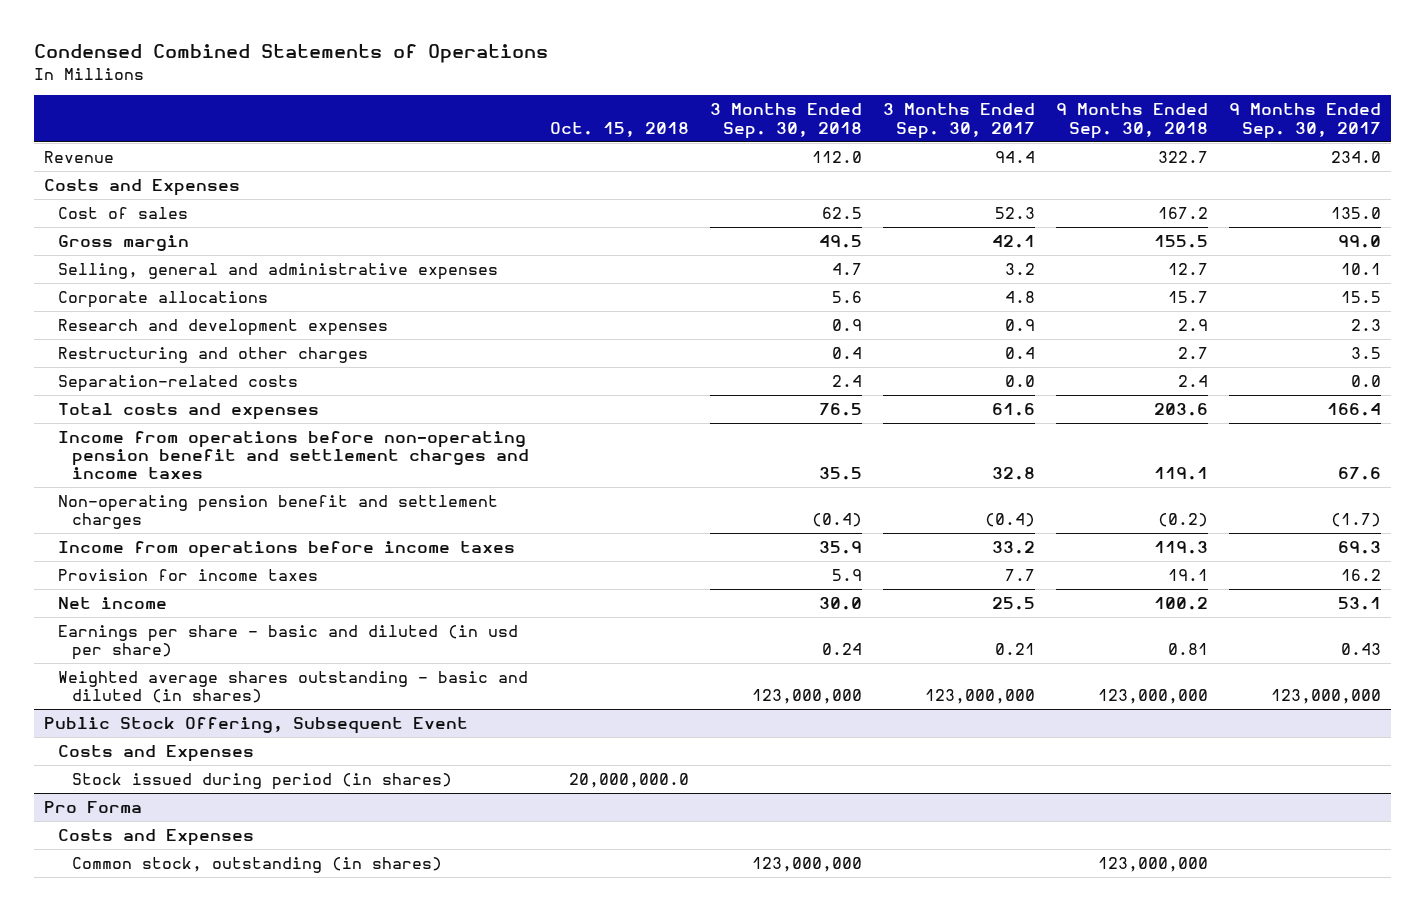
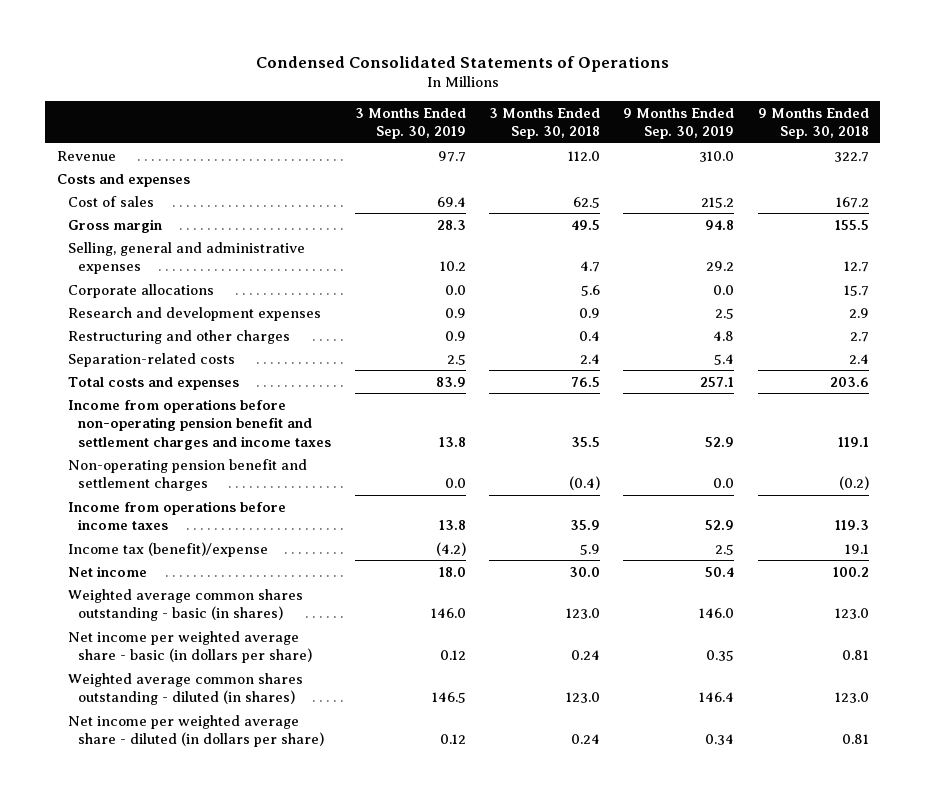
- Condensed Combined Statements of Operations
+ Condensed Consolidated Statements of Operations
- | Oct. 15, 2018 | 3 Months Ended Sep. 30, 2018 | 3 Months Ended Sep. 30, 2017 | 9 Months Ended Sep. 30, 2018 | 9 Months Ended Sep. 30, 2017
+ | 3 Months Ended Sep. 30, 2019 | 3 Months Ended Sep. 30, 2018 | 9 Months Ended Sep. 30, 2019 | 9 Months Ended Sep. 30, 2018
- Costs and Expenses
+ Costs and expenses
- Provision for income taxes | | 5.9 | 7.7 | 19.1 | 16.2
+ Income tax (benefit)/expense | (4.2) | 5.9 | 2.5 | 19.1
- Earnings per share - basic and diluted (in usd per share) | | 0.24 | 0.21 | 0.81 | 0.43
- Weighted average shares outstanding - basic and diluted (in shares) | | 123,000,000 | 123,000,000 | 123,000,000 | 123,000,000
- Public Stock Offering, Subsequent Event
- Costs and Expenses
- Stock issued during period (in shares) | 20,000,000.0 | | | |
- Pro Forma
- Costs and Expenses
- Common stock, outstanding (in shares) | | 123,000,000 | | 123,000,000 |
+ Weighted average common shares outstanding - basic (in shares) | 146.0 | 123.0 | 146.0 | 123.0
+ Net income per weighted average share - basic (in dollars per share) | 0.12 | 0.24 | 0.35 | 0.81
+ Weighted average common shares outstanding - diluted (in shares) | 146.5 | 123.0 | 146.4 | 123.0
+ Net income per weighted average share - diluted (in dollars per share) | 0.12 | 0.24 | 0.34 | 0.81

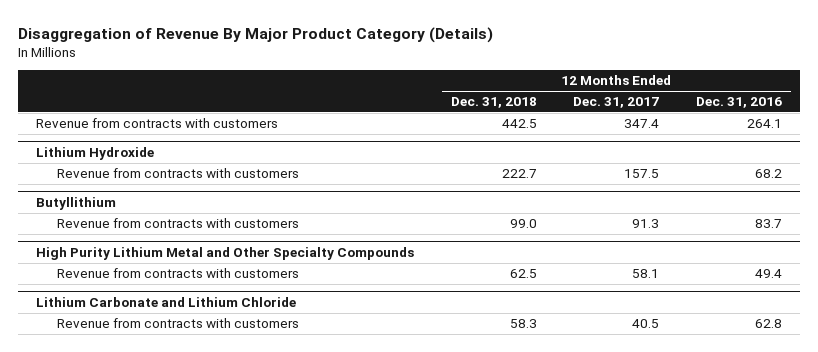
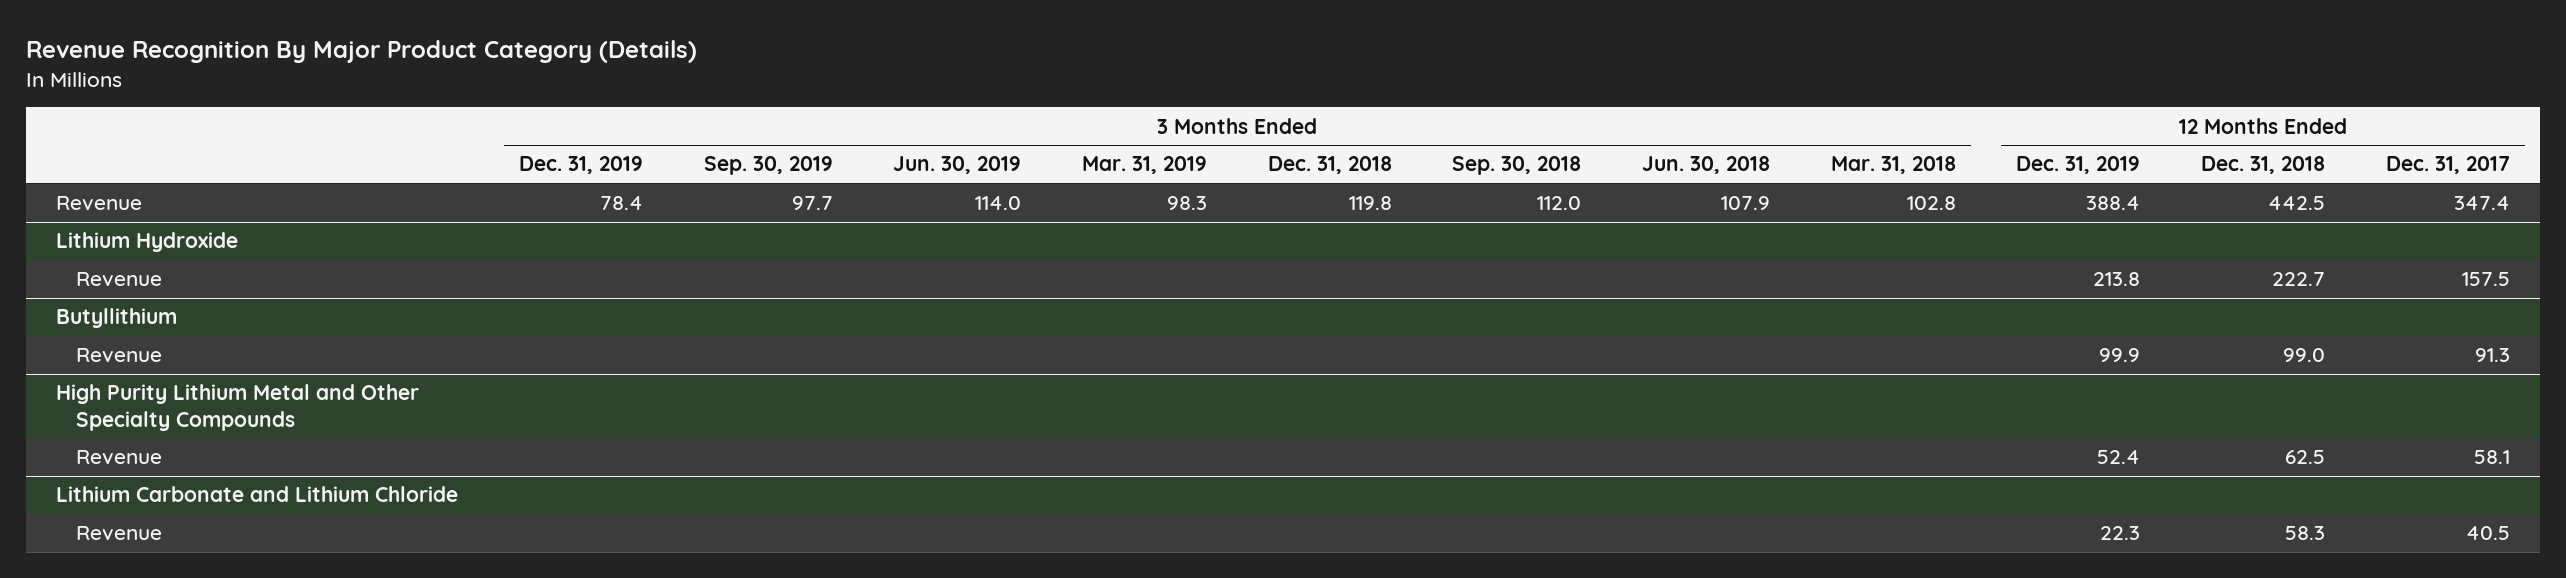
- Disaggregation of Revenue By Major Product Category (Details)
+ Revenue Recognition By Major Product Category (Details)
- | 12 Months Ended Dec. 31, 2018 | 12 Months Ended Dec. 31, 2017 | 12 Months Ended Dec. 31, 2016
+ | 3 Months Ended Dec. 31, 2019 | 3 Months Ended Sep. 30, 2019 | 3 Months Ended Jun. 30, 2019 | 3 Months Ended Mar. 31, 2019 | 3 Months Ended Dec. 31, 2018 | 3 Months Ended Sep. 30, 2018 | 3 Months Ended Jun. 30, 2018 | 3 Months Ended Mar. 31, 2018 | 12 Months Ended Dec. 31, 2019 | 12 Months Ended Dec. 31, 2018 | 12 Months Ended Dec. 31, 2017
- Revenue from contracts with customers | 442.5 | 347.4 | 264.1
+ Revenue | 78.4 | 97.7 | 114.0 | 98.3 | 119.8 | 112.0 | 107.9 | 102.8 | 388.4 | 442.5 | 347.4
@ Lithium Hydroxide
- Revenue from contracts with customers | 222.7 | 157.5 | 68.2
+ Revenue | | | | | | | | | 213.8 | 222.7 | 157.5
@ Butyllithium
- Revenue from contracts with customers | 99.0 | 91.3 | 83.7
+ Revenue | | | | | | | | | 99.9 | 99.0 | 91.3
@ High Purity Lithium Metal and Other Specialty Compounds
- Revenue from contracts with customers | 62.5 | 58.1 | 49.4
+ Revenue | | | | | | | | | 52.4 | 62.5 | 58.1
@ Lithium Carbonate and Lithium Chloride
- Revenue from contracts with customers | 58.3 | 40.5 | 62.8
+ Revenue | | | | | | | | | 22.3 | 58.3 | 40.5

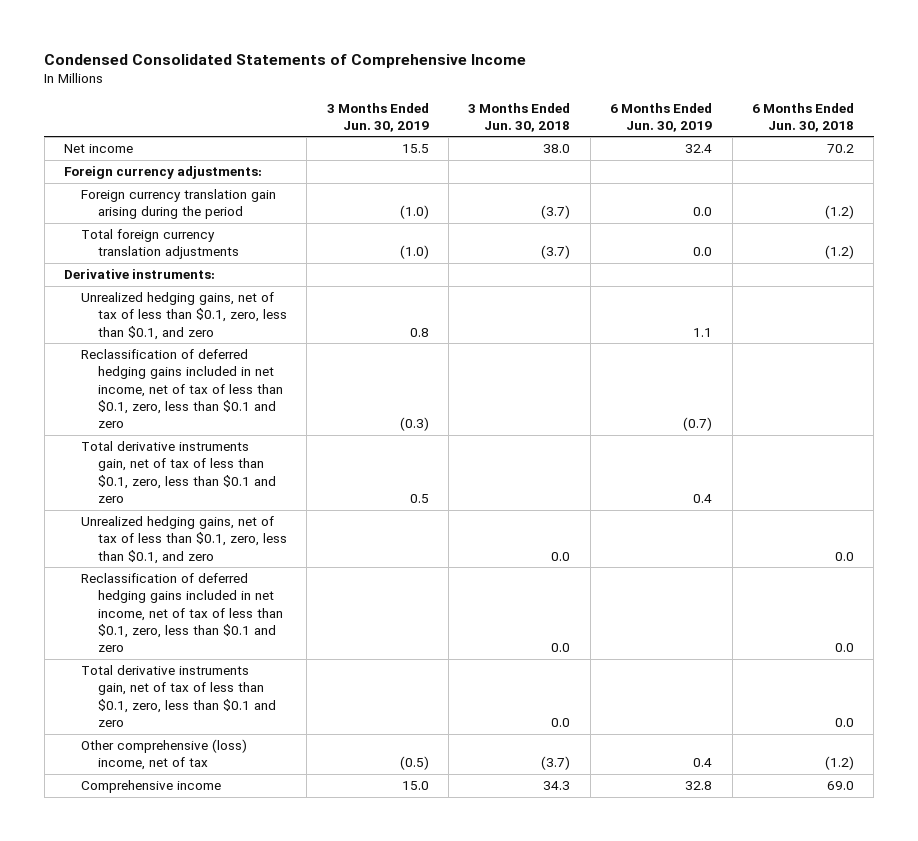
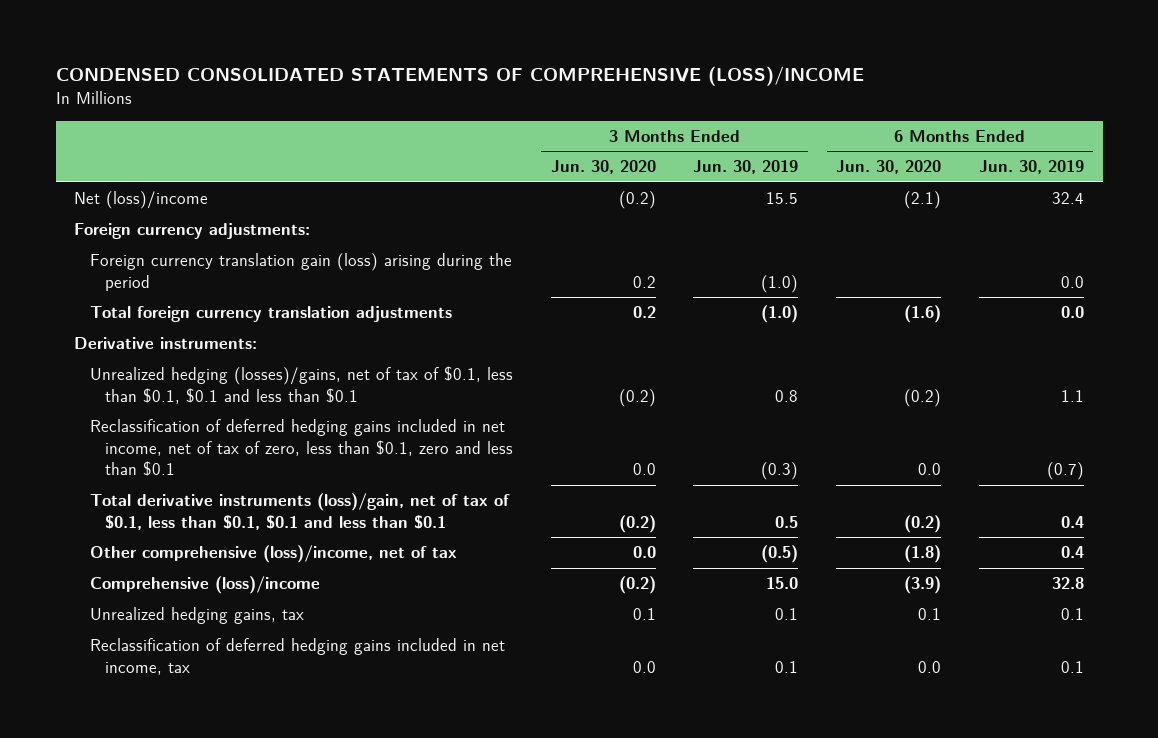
- Condensed Consolidated Statements of Comprehensive Income
+ CONDENSED CONSOLIDATED STATEMENTS OF COMPREHENSIVE (LOSS)/INCOME
- | 3 Months Ended Jun. 30, 2019 | 3 Months Ended Jun. 30, 2018 | 6 Months Ended Jun. 30, 2019 | 6 Months Ended Jun. 30, 2018
+ | 3 Months Ended Jun. 30, 2020 | 3 Months Ended Jun. 30, 2019 | 6 Months Ended Jun. 30, 2020 | 6 Months Ended Jun. 30, 2019
- Net income | 15.5 | 38.0 | 32.4 | 70.2
+ Net (loss)/income | (0.2) | 15.5 | (2.1) | 32.4
- Foreign currency translation gain arising during the period | (1.0) | (3.7) | 0.0 | (1.2)
+ Foreign currency translation gain (loss) arising during the period | 0.2 | (1.0) | | 0.0
- Unrealized hedging gains, net of tax of less than $0.1, zero, less than $0.1, and zero | 0.8 | | 1.1 |
- Reclassification of deferred hedging gains included in net income, net of tax of less than $0.1, zero, less than $0.1 and zero | (0.3) | | (0.7) |
- Total derivative instruments gain, net of tax of less than $0.1, zero, less than $0.1 and zero | 0.5 | | 0.4 |
- Unrealized hedging gains, net of tax of less than $0.1, zero, less than $0.1, and zero | | 0.0 | | 0.0
- Reclassification of deferred hedging gains included in net income, net of tax of less than $0.1, zero, less than $0.1 and zero | | 0.0 | | 0.0
- Total derivative instruments gain, net of tax of less than $0.1, zero, less than $0.1 and zero | | 0.0 | | 0.0
- Other comprehensive (loss) income, net of tax | (0.5) | (3.7) | 0.4 | (1.2)
- Comprehensive income | 15.0 | 34.3 | 32.8 | 69.0
+ Unrealized hedging (losses)/gains, net of tax of $0.1, less than $0.1, $0.1 and less than $0.1 | (0.2) | 0.8 | (0.2) | 1.1
+ Reclassification of deferred hedging gains included in net income, net of tax of zero, less than $0.1, zero and less than $0.1 | 0.0 | (0.3) | 0.0 | (0.7)
+ Total derivative instruments (loss)/gain, net of tax of $0.1, less than $0.1, $0.1 and less than $0.1 | (0.2) | 0.5 | (0.2) | 0.4
+ Other comprehensive (loss)/income, net of tax | 0.0 | (0.5) | (1.8) | 0.4
+ Comprehensive (loss)/income | (0.2) | 15.0 | (3.9) | 32.8
+ Unrealized hedging gains, tax | 0.1 | 0.1 | 0.1 | 0.1
+ Reclassification of deferred hedging gains included in net income, tax | 0.0 | 0.1 | 0.0 | 0.1

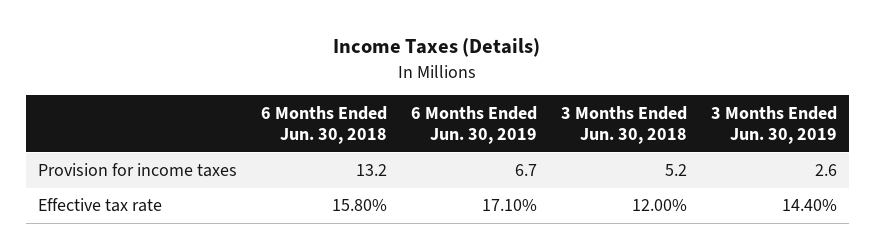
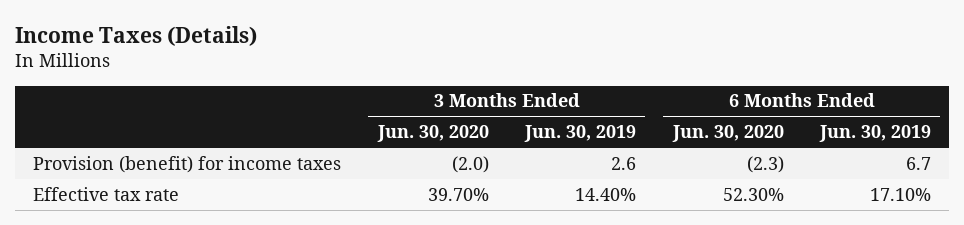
- | 6 Months Ended Jun. 30, 2018 | 6 Months Ended Jun. 30, 2019 | 3 Months Ended Jun. 30, 2018 | 3 Months Ended Jun. 30, 2019
+ | 3 Months Ended Jun. 30, 2020 | 3 Months Ended Jun. 30, 2019 | 6 Months Ended Jun. 30, 2020 | 6 Months Ended Jun. 30, 2019
- Provision for income taxes | 13.2 | 6.7 | 5.2 | 2.6
+ Provision (benefit) for income taxes | (2.0) | 2.6 | (2.3) | 6.7

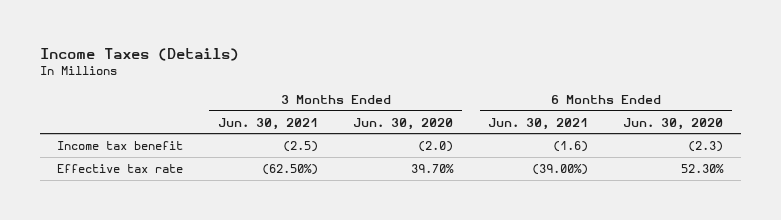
- | 3 Months Ended Jun. 30, 2020 | 3 Months Ended Jun. 30, 2019 | 6 Months Ended Jun. 30, 2020 | 6 Months Ended Jun. 30, 2019
+ | 3 Months Ended Jun. 30, 2021 | 3 Months Ended Jun. 30, 2020 | 6 Months Ended Jun. 30, 2021 | 6 Months Ended Jun. 30, 2020
- Provision (benefit) for income taxes | (2.0) | 2.6 | (2.3) | 6.7
+ Income tax benefit | (2.5) | (2.0) | (1.6) | (2.3)

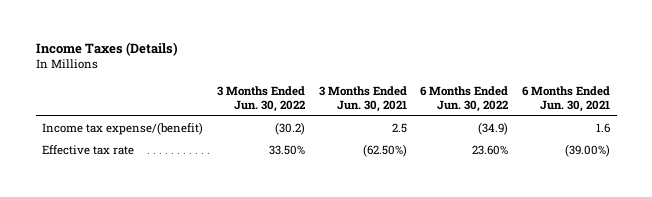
- | 3 Months Ended Jun. 30, 2021 | 3 Months Ended Jun. 30, 2020 | 6 Months Ended Jun. 30, 2021 | 6 Months Ended Jun. 30, 2020
+ | 3 Months Ended Jun. 30, 2022 | 3 Months Ended Jun. 30, 2021 | 6 Months Ended Jun. 30, 2022 | 6 Months Ended Jun. 30, 2021
- Income tax benefit | (2.5) | (2.0) | (1.6) | (2.3)
+ Income tax expense/(benefit) | (30.2) | 2.5 | (34.9) | 1.6

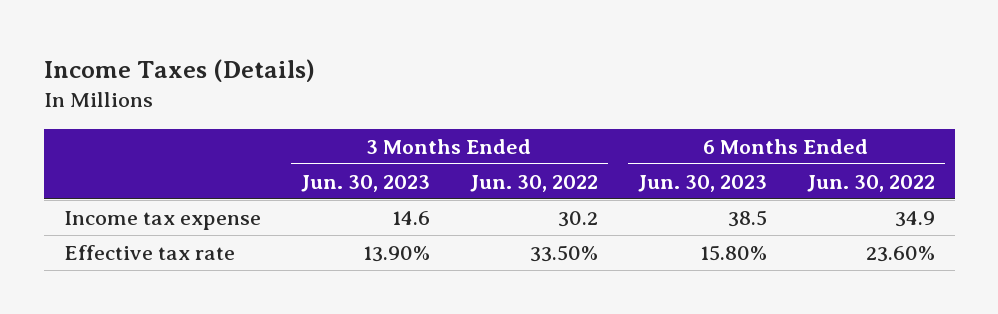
- | 3 Months Ended Jun. 30, 2022 | 3 Months Ended Jun. 30, 2021 | 6 Months Ended Jun. 30, 2022 | 6 Months Ended Jun. 30, 2021
+ | 3 Months Ended Jun. 30, 2023 | 3 Months Ended Jun. 30, 2022 | 6 Months Ended Jun. 30, 2023 | 6 Months Ended Jun. 30, 2022
- Income tax expense/(benefit) | (30.2) | 2.5 | (34.9) | 1.6
+ Income tax expense | 14.6 | 30.2 | 38.5 | 34.9

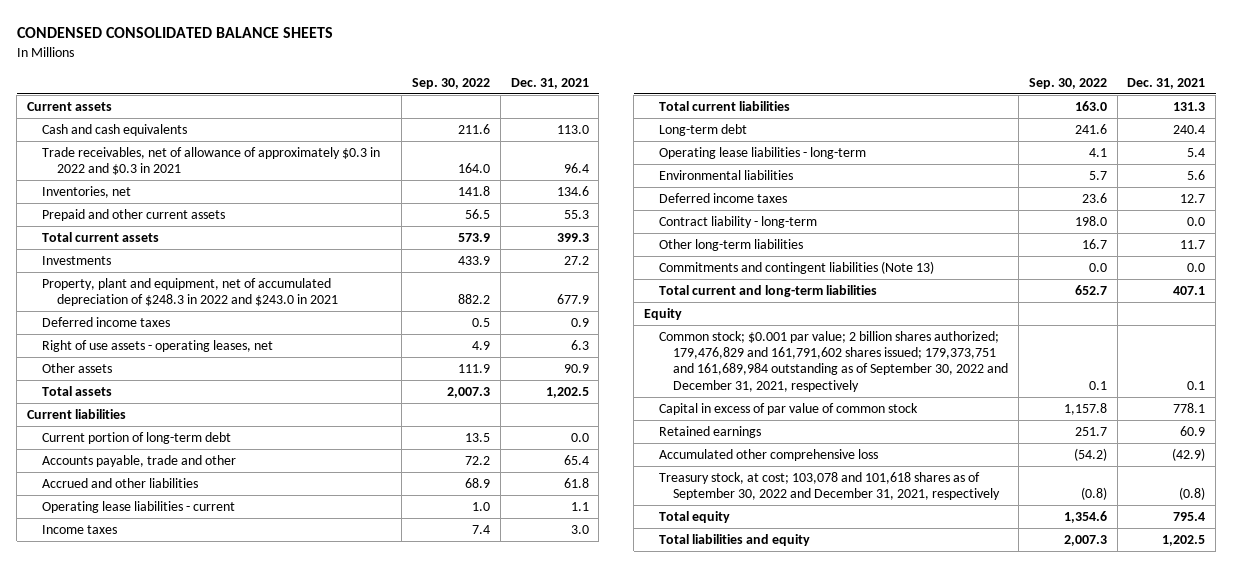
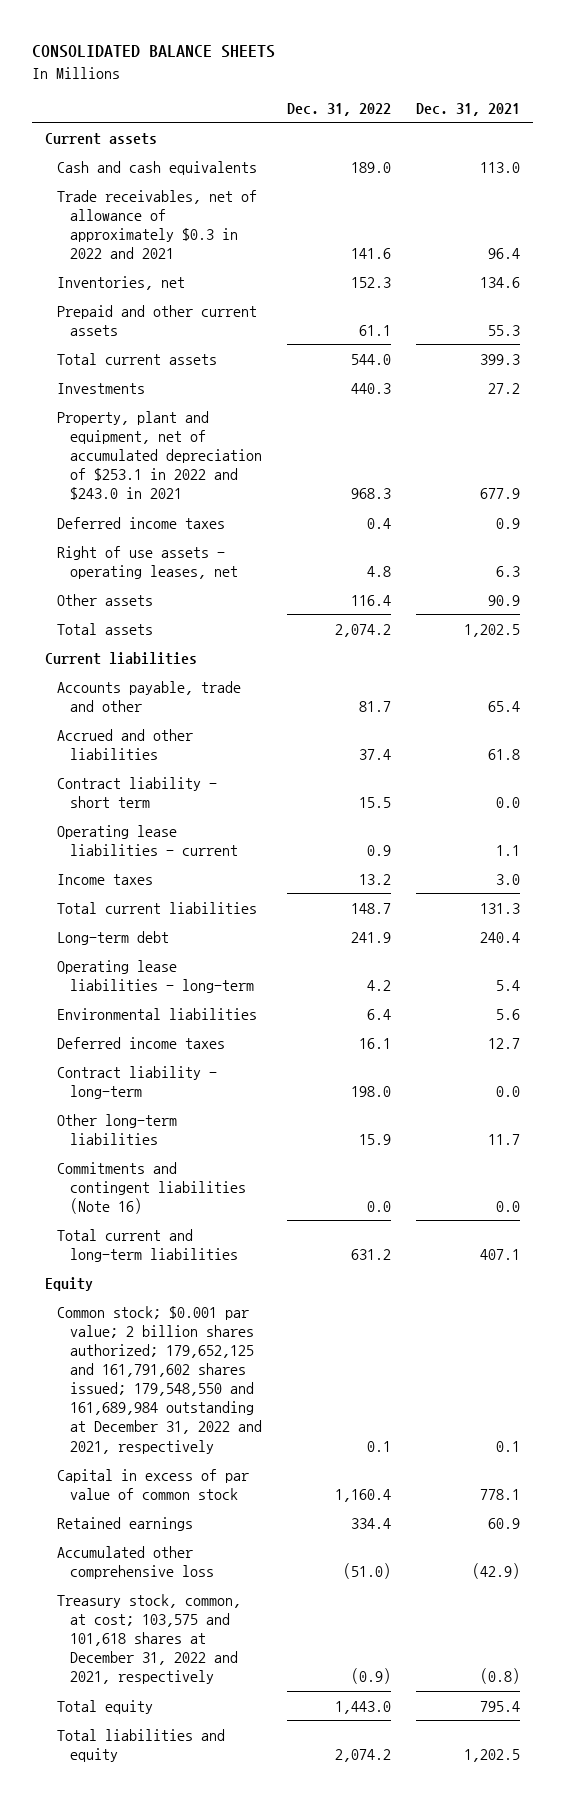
- CONDENSED CONSOLIDATED BALANCE SHEETS
+ CONSOLIDATED BALANCE SHEETS
- | Sep. 30, 2022 | Dec. 31, 2021
+ | Dec. 31, 2022 | Dec. 31, 2021
- Trade receivables, net of allowance of approximately $0.3 in 2022 and $0.3 in 2021 | 164.0 | 96.4
+ Trade receivables, net of allowance of approximately $0.3 in 2022 and 2021 | 141.6 | 96.4
- Property, plant and equipment, net of accumulated depreciation of $248.3 in 2022 and $243.0 in 2021 | 882.2 | 677.9
+ Property, plant and equipment, net of accumulated depreciation of $253.1 in 2022 and $243.0 in 2021 | 968.3 | 677.9
- Current portion of long-term debt | 13.5 | 0.0
+ Contract liability - short term | 15.5 | 0.0
- Commitments and contingent liabilities (Note 13) | 0.0 | 0.0
+ Commitments and contingent liabilities (Note 16) | 0.0 | 0.0
- Common stock; $0.001 par value; 2 billion shares authorized; 179,476,829 and 161,791,602 shares issued; 179,373,751 and 161,689,984 outstanding as of September 30, 2022 and December 31, 2021, respectively | 0.1 | 0.1
+ Common stock; $0.001 par value; 2 billion shares authorized; 179,652,125 and 161,791,602 shares issued; 179,548,550 and 161,689,984 outstanding at December 31, 2022 and 2021, respectively | 0.1 | 0.1
- Treasury stock, at cost; 103,078 and 101,618 shares as of September 30, 2022 and December 31, 2021, respectively | (0.8) | (0.8)
+ Treasury stock, common, at cost; 103,575 and 101,618 shares at December 31, 2022 and 2021, respectively | (0.9) | (0.8)

